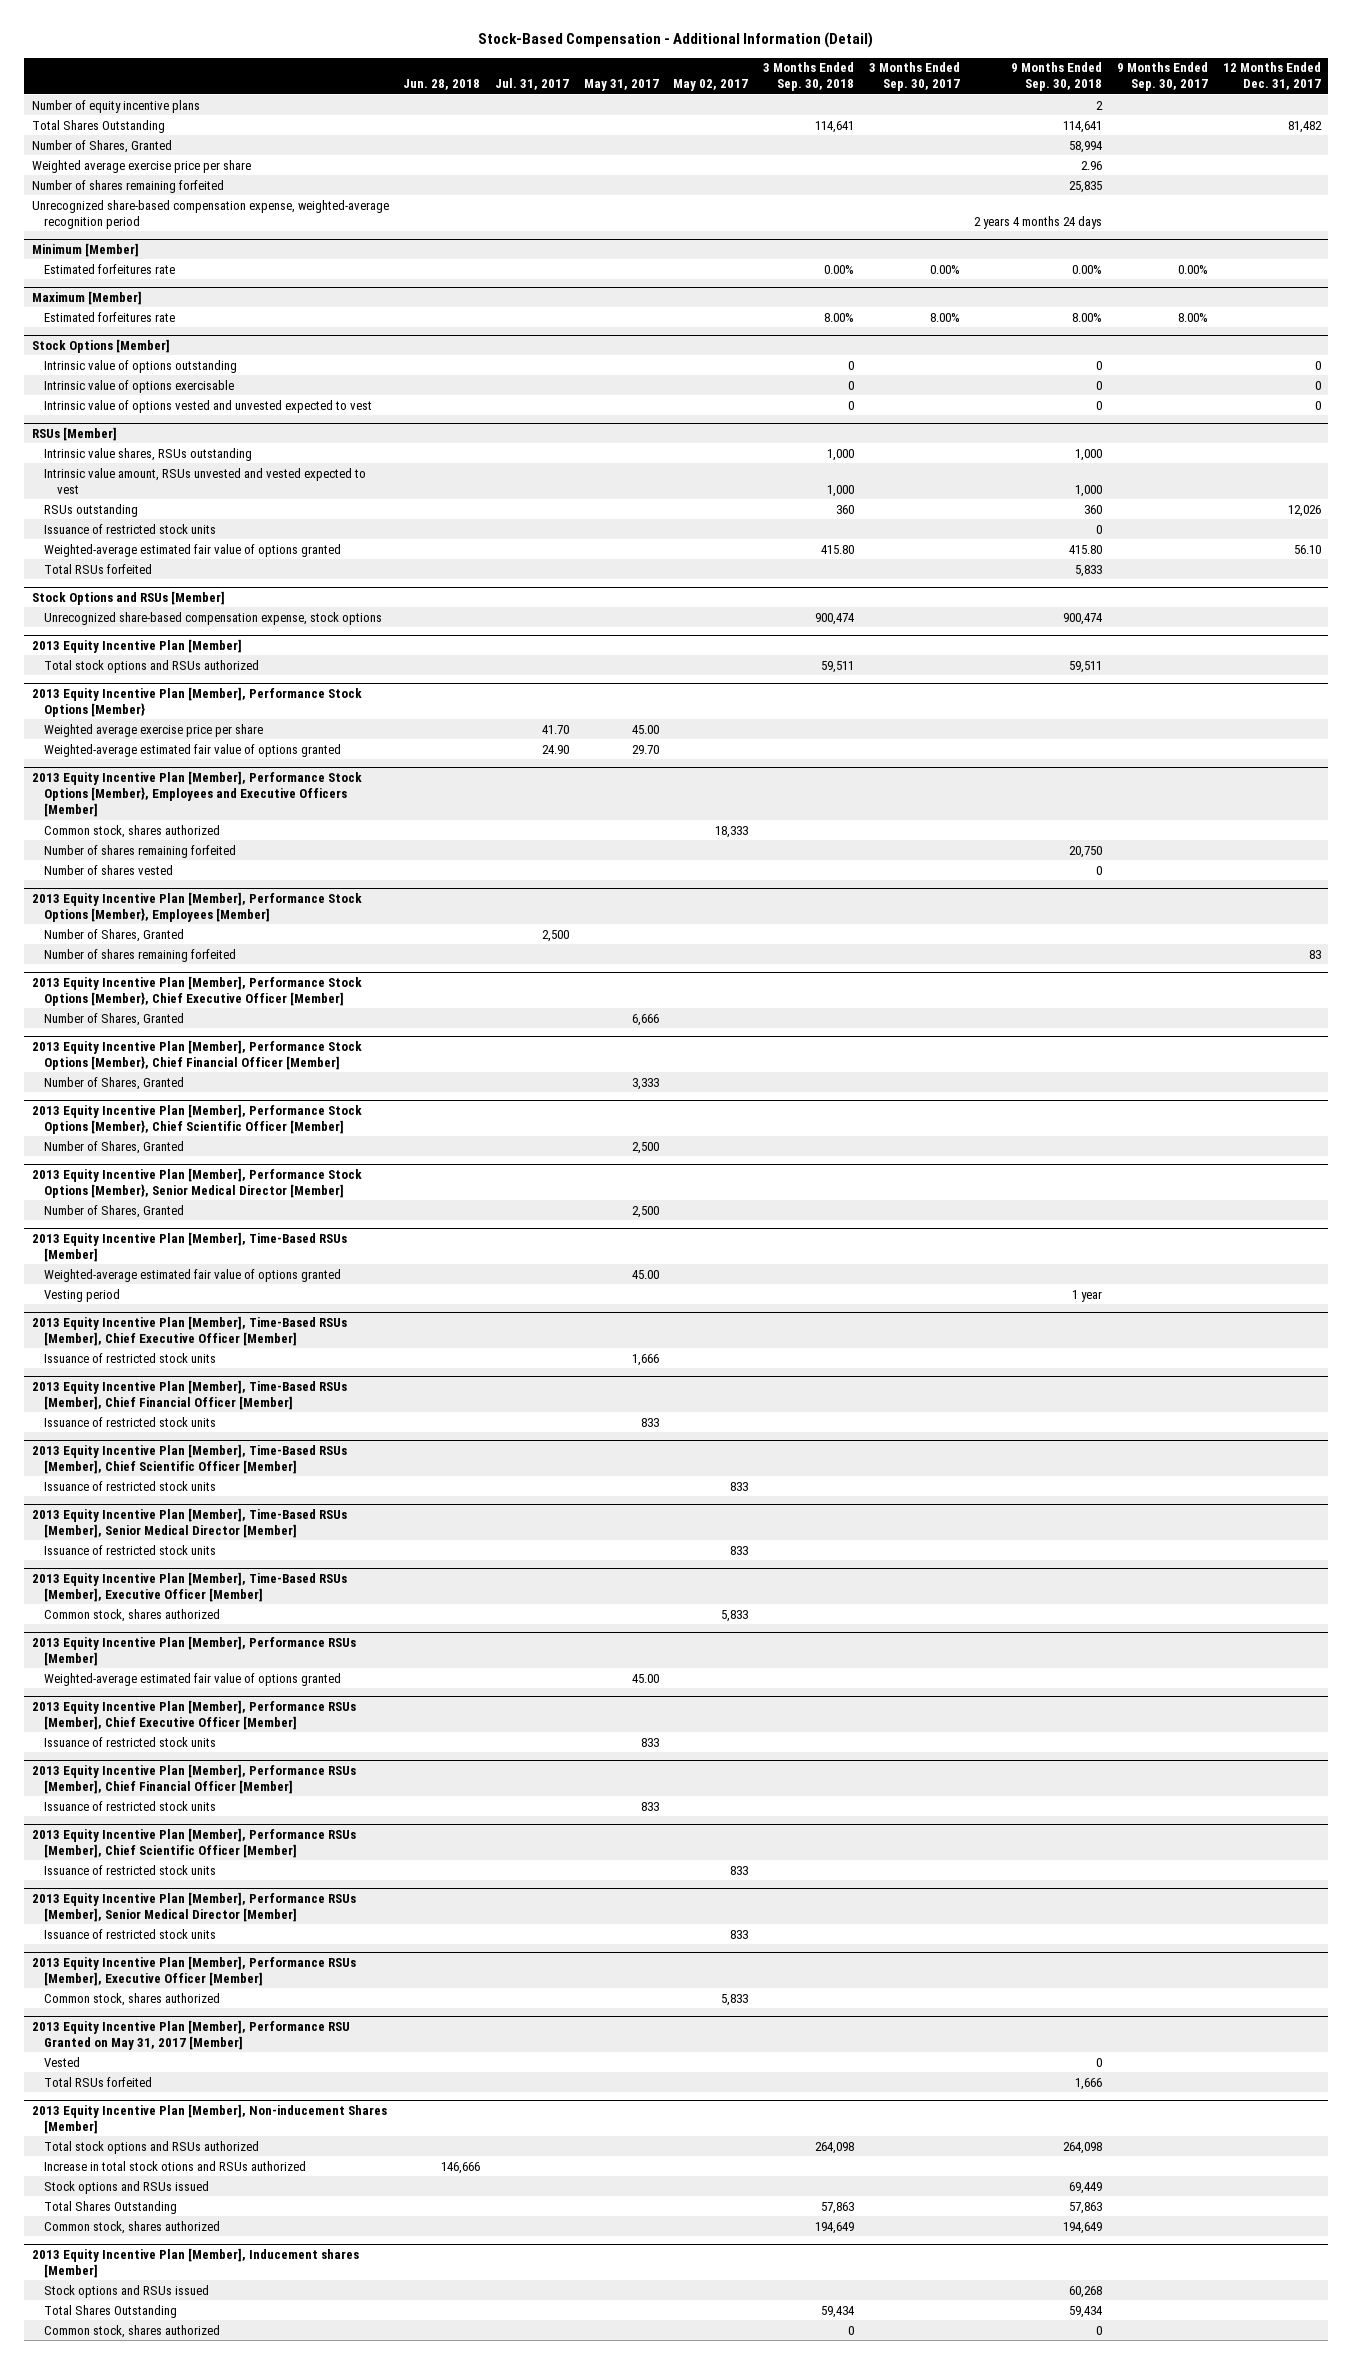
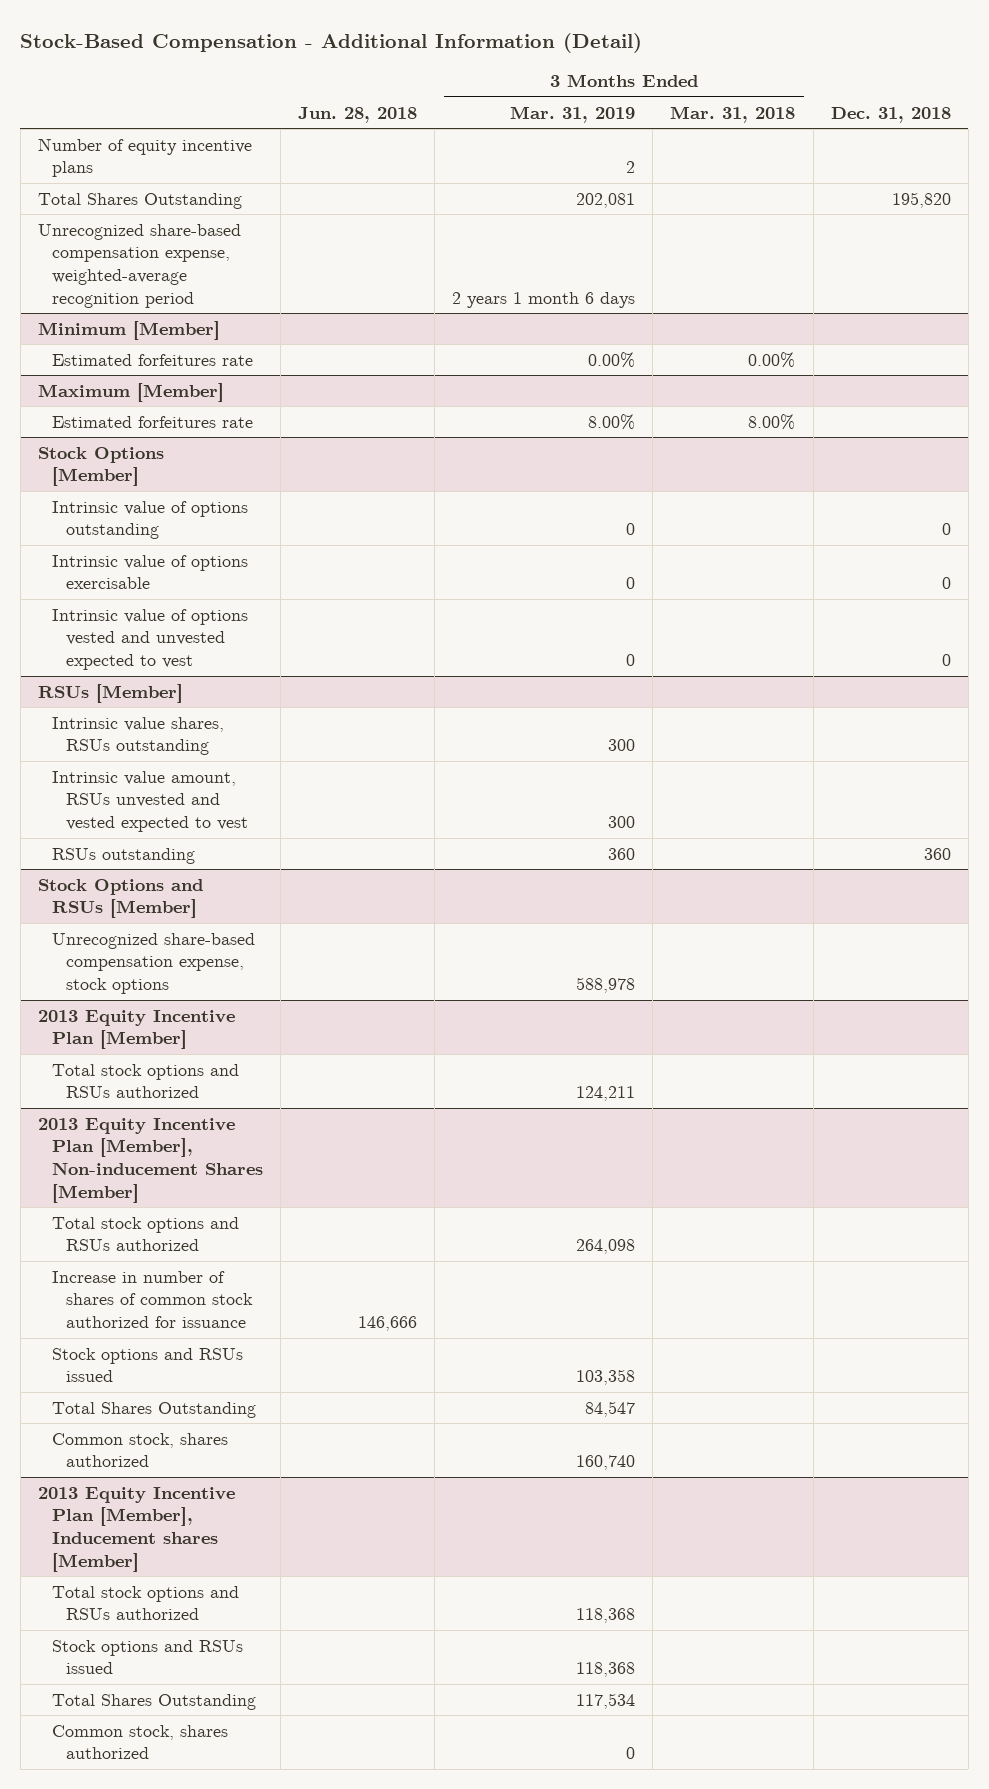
- | Jun. 28, 2018 | Jul. 31, 2017 | May 31, 2017 | May 02, 2017 | 3 Months Ended Sep. 30, 2018 | 3 Months Ended Sep. 30, 2017 | 9 Months Ended Sep. 30, 2018 | 9 Months Ended Sep. 30, 2017 | 12 Months Ended Dec. 31, 2017
+ | Jun. 28, 2018 | 3 Months Ended Mar. 31, 2019 | 3 Months Ended Mar. 31, 2018 | Dec. 31, 2018
- Number of Shares, Granted | | | | | | | 58,994 | |
- Weighted average exercise price per share | | | | | | | 2.96 | |
- Number of shares remaining forfeited | | | | | | | 25,835 | |
@ RSUs [Member]
- Issuance of restricted stock units | | | | | | | 0 | |
- Weighted-average estimated fair value of options granted | | | | | 415.80 | | 415.80 | | 56.10
- Total RSUs forfeited | | | | | | | 5,833 | |
- 2013 Equity Incentive Plan [Member], Performance Stock Options [Member}
- Weighted average exercise price per share | | 41.70 | 45.00 | | | | | |
- Weighted-average estimated fair value of options granted | | 24.90 | 29.70 | | | | | |
- 2013 Equity Incentive Plan [Member], Performance Stock Options [Member}, Employees and Executive Officers [Member]
- Common stock, shares authorized | | | | 18,333 | | | | |
- Number of shares remaining forfeited | | | | | | | 20,750 | |
- Number of shares vested | | | | | | | 0 | |
- 2013 Equity Incentive Plan [Member], Performance Stock Options [Member}, Employees [Member]
- Number of Shares, Granted | | 2,500 | | | | | | |
- Number of shares remaining forfeited | | | | | | | | | 83
- 2013 Equity Incentive Plan [Member], Performance Stock Options [Member}, Chief Executive Officer [Member]
- Number of Shares, Granted | | | 6,666 | | | | | |
- 2013 Equity Incentive Plan [Member], Performance Stock Options [Member}, Chief Financial Officer [Member]
- Number of Shares, Granted | | | 3,333 | | | | | |
- 2013 Equity Incentive Plan [Member], Performance Stock Options [Member}, Chief Scientific Officer [Member]
- Number of Shares, Granted | | | 2,500 | | | | | |
- 2013 Equity Incentive Plan [Member], Performance Stock Options [Member}, Senior Medical Director [Member]
- Number of Shares, Granted | | | 2,500 | | | | | |
- 2013 Equity Incentive Plan [Member], Time-Based RSUs [Member]
- Weighted-average estimated fair value of options granted | | | 45.00 | | | | | |
- Vesting period | | | | | | | 1 year | |
- 2013 Equity Incentive Plan [Member], Time-Based RSUs [Member], Chief Executive Officer [Member]
- Issuance of restricted stock units | | | 1,666 | | | | | |
- 2013 Equity Incentive Plan [Member], Time-Based RSUs [Member], Chief Financial Officer [Member]
- Issuance of restricted stock units | | | 833 | | | | | |
- 2013 Equity Incentive Plan [Member], Time-Based RSUs [Member], Chief Scientific Officer [Member]
- Issuance of restricted stock units | | | | 833 | | | | |
- 2013 Equity Incentive Plan [Member], Time-Based RSUs [Member], Senior Medical Director [Member]
- Issuance of restricted stock units | | | | 833 | | | | |
- 2013 Equity Incentive Plan [Member], Time-Based RSUs [Member], Executive Officer [Member]
- Common stock, shares authorized | | | | 5,833 | | | | |
- 2013 Equity Incentive Plan [Member], Performance RSUs [Member]
- Weighted-average estimated fair value of options granted | | | 45.00 | | | | | |
- 2013 Equity Incentive Plan [Member], Performance RSUs [Member], Chief Executive Officer [Member]
- Issuance of restricted stock units | | | 833 | | | | | |
- 2013 Equity Incentive Plan [Member], Performance RSUs [Member], Chief Financial Officer [Member]
- Issuance of restricted stock units | | | 833 | | | | | |
- 2013 Equity Incentive Plan [Member], Performance RSUs [Member], Chief Scientific Officer [Member]
- Issuance of restricted stock units | | | | 833 | | | | |
- 2013 Equity Incentive Plan [Member], Performance RSUs [Member], Senior Medical Director [Member]
- Issuance of restricted stock units | | | | 833 | | | | |
- 2013 Equity Incentive Plan [Member], Performance RSUs [Member], Executive Officer [Member]
- Common stock, shares authorized | | | | 5,833 | | | | |
- 2013 Equity Incentive Plan [Member], Performance RSU Granted on May 31, 2017 [Member]
- Vested | | | | | | | 0 | |
- Total RSUs forfeited | | | | | | | 1,666 | |
@ 2013 Equity Incentive Plan [Member], Non-inducement Shares [Member]
- Increase in total stock otions and RSUs authorized | 146,666 | | | | | | | |
+ Increase in number of shares of common stock authorized for issuance | 146,666 | | |
@ 2013 Equity Incentive Plan [Member], Inducement shares [Member]
+ Total stock options and RSUs authorized | | 118,368 | |

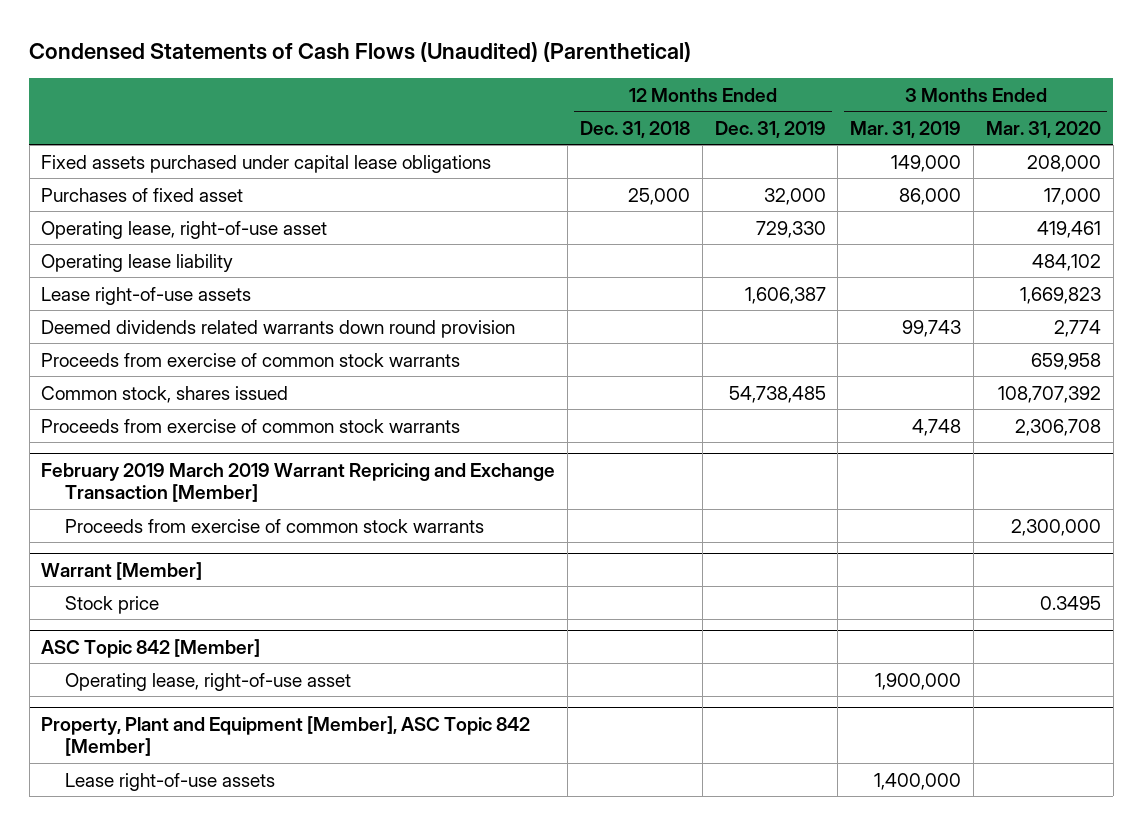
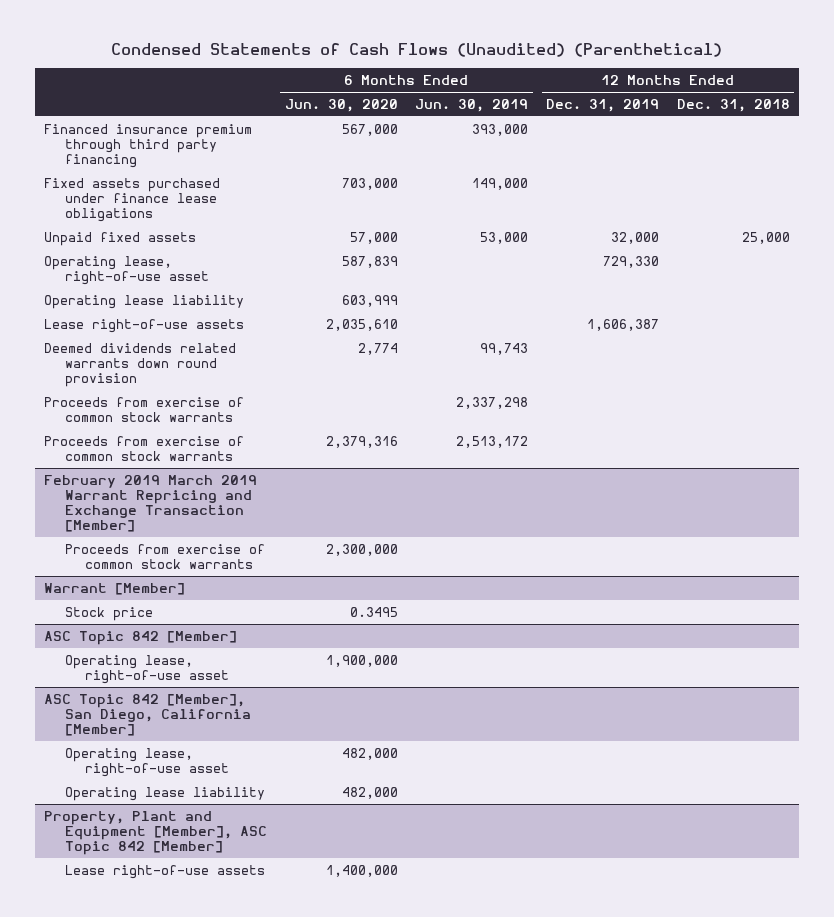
- | 12 Months Ended Dec. 31, 2018 | 12 Months Ended Dec. 31, 2019 | 3 Months Ended Mar. 31, 2019 | 3 Months Ended Mar. 31, 2020
+ | 6 Months Ended Jun. 30, 2020 | 6 Months Ended Jun. 30, 2019 | 12 Months Ended Dec. 31, 2019 | 12 Months Ended Dec. 31, 2018
- Fixed assets purchased under capital lease obligations | | | 149,000 | 208,000
- Purchases of fixed asset | 25,000 | 32,000 | 86,000 | 17,000
+ Financed insurance premium through third party financing | 567,000 | 393,000 | |
+ Fixed assets purchased under finance lease obligations | 703,000 | 149,000 | |
+ Unpaid fixed assets | 57,000 | 53,000 | 32,000 | 25,000
- Common stock, shares issued | | 54,738,485 | | 108,707,392
+ ASC Topic 842 [Member], San Diego, California [Member]
+ Operating lease, right-of-use asset | 482,000 | | |
+ Operating lease liability | 482,000 | | |

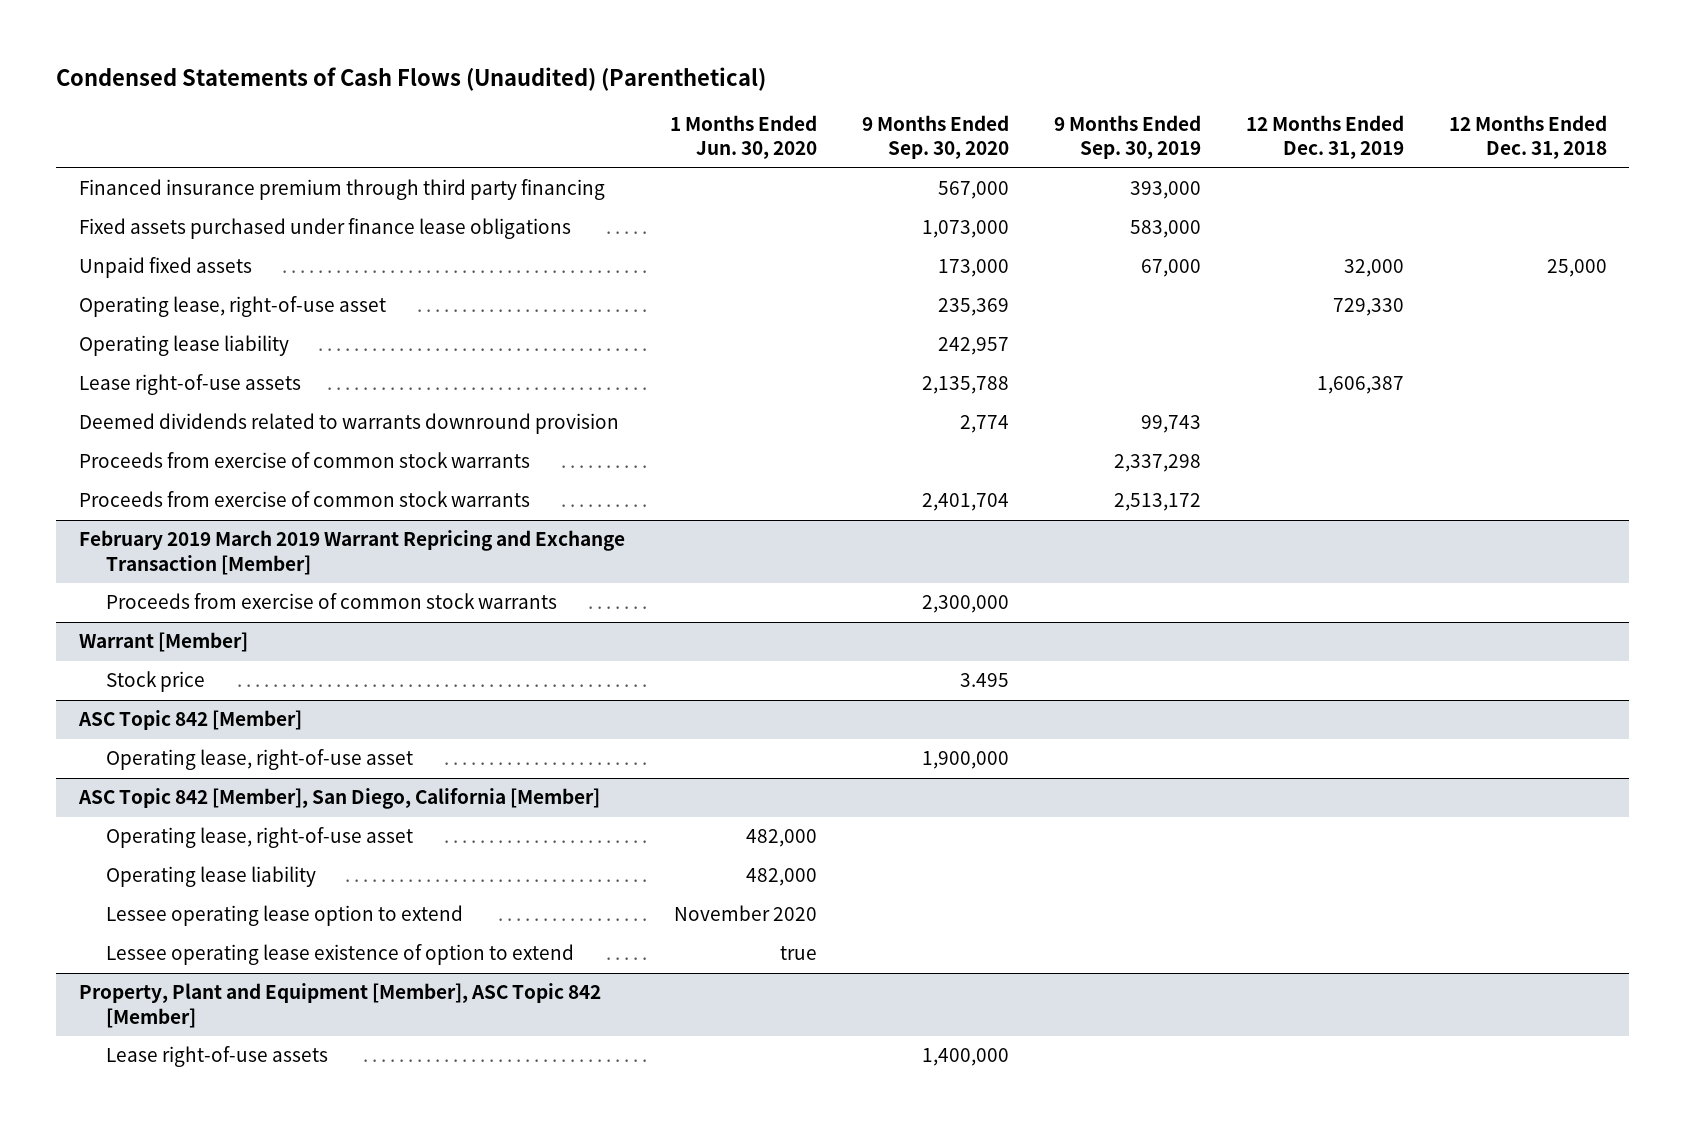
- | 6 Months Ended Jun. 30, 2020 | 6 Months Ended Jun. 30, 2019 | 12 Months Ended Dec. 31, 2019 | 12 Months Ended Dec. 31, 2018
+ | 1 Months Ended Jun. 30, 2020 | 9 Months Ended Sep. 30, 2020 | 9 Months Ended Sep. 30, 2019 | 12 Months Ended Dec. 31, 2019 | 12 Months Ended Dec. 31, 2018
- Deemed dividends related warrants down round provision | 2,774 | 99,743 | |
+ Deemed dividends related to warrants downround provision | | 2,774 | 99,743 | |
@ ASC Topic 842 [Member], San Diego, California [Member]
+ Lessee operating lease option to extend | November 2020 | | | |
+ Lessee operating lease existence of option to extend | true | | | |

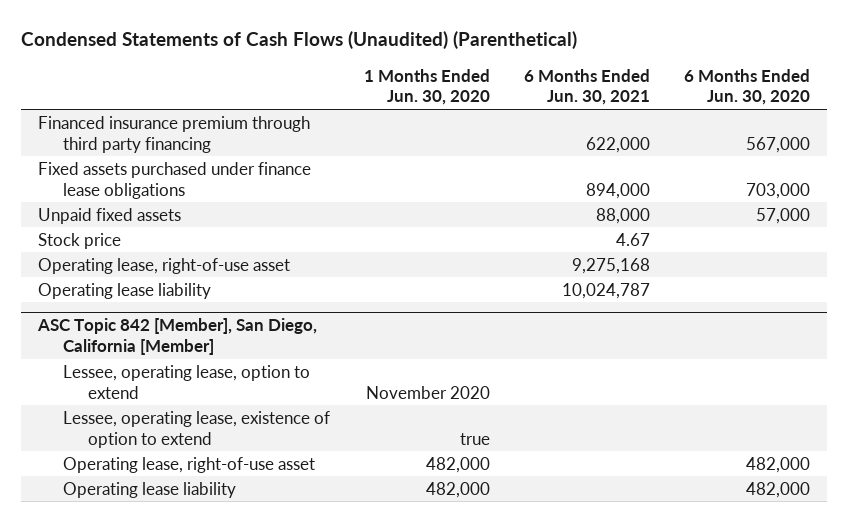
- | 1 Months Ended Jun. 30, 2020 | 9 Months Ended Sep. 30, 2020 | 9 Months Ended Sep. 30, 2019 | 12 Months Ended Dec. 31, 2019 | 12 Months Ended Dec. 31, 2018
+ | 1 Months Ended Jun. 30, 2020 | 6 Months Ended Jun. 30, 2021 | 6 Months Ended Jun. 30, 2020
+ Stock price | | 4.67 |
- Lease right-of-use assets | | 2,135,788 | | 1,606,387 |
- Deemed dividends related to warrants downround provision | | 2,774 | 99,743 | |
- Proceeds from exercise of common stock warrants | | | 2,337,298 | |
- Proceeds from exercise of common stock warrants | | 2,401,704 | 2,513,172 | |
- February 2019 March 2019 Warrant Repricing and Exchange Transaction [Member]
- Proceeds from exercise of common stock warrants | | 2,300,000 | | |
- Warrant [Member]
- Stock price | | 3.495 | | |
- ASC Topic 842 [Member]
- Operating lease, right-of-use asset | | 1,900,000 | | |
@ ASC Topic 842 [Member], San Diego, California [Member]
+ Lessee, operating lease, option to extend | November 2020 | |
+ Lessee, operating lease, existence of option to extend | true | |
- Lessee operating lease option to extend | November 2020 | | | |
- Lessee operating lease existence of option to extend | true | | | |
- Property, Plant and Equipment [Member], ASC Topic 842 [Member]
- Lease right-of-use assets | | 1,400,000 | | |

